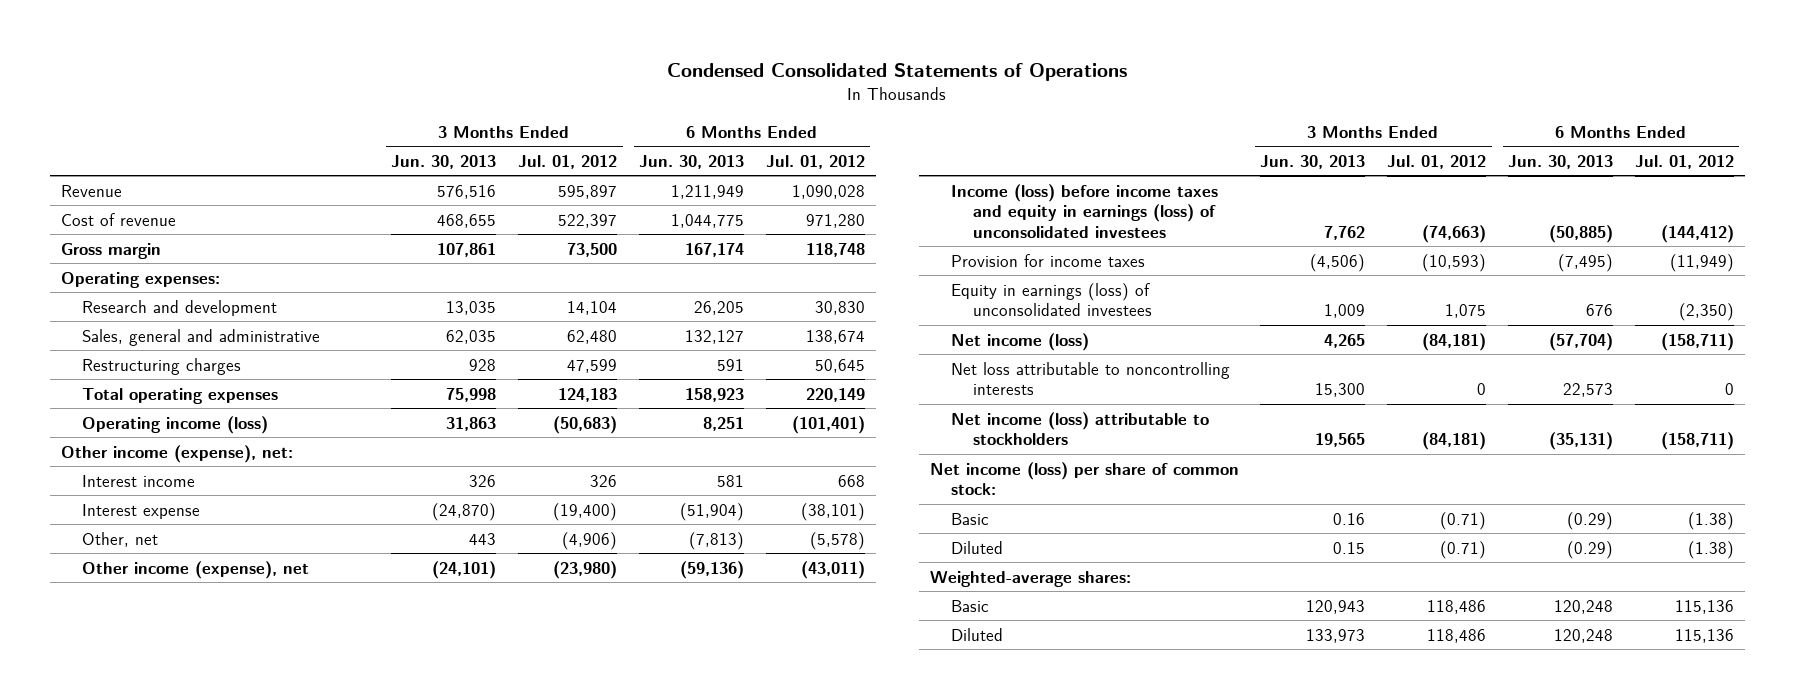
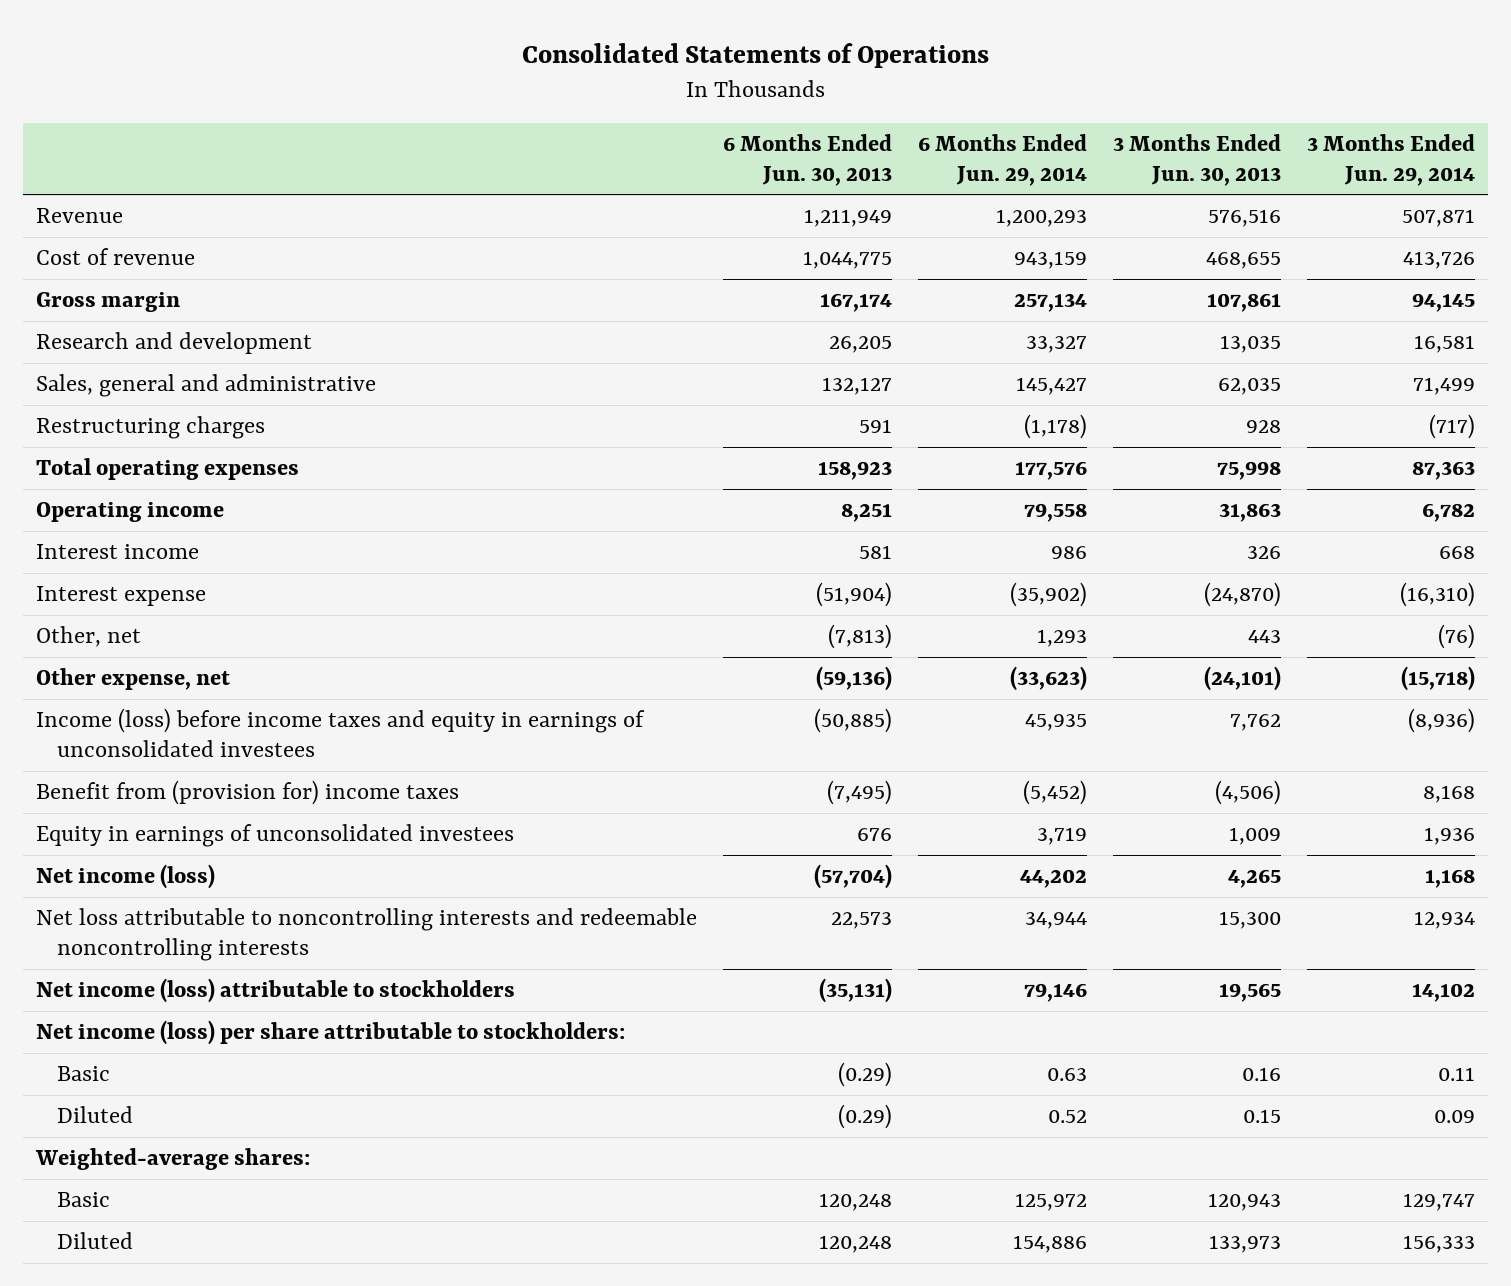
- Condensed Consolidated Statements of Operations
+ Consolidated Statements of Operations
- | 3 Months Ended Jun. 30, 2013 | 3 Months Ended Jul. 01, 2012 | 6 Months Ended Jun. 30, 2013 | 6 Months Ended Jul. 01, 2012
+ | 6 Months Ended Jun. 30, 2013 | 6 Months Ended Jun. 29, 2014 | 3 Months Ended Jun. 30, 2013 | 3 Months Ended Jun. 29, 2014
- Operating expenses:
- Operating income (loss) | 31,863 | (50,683) | 8,251 | (101,401)
- Other income (expense), net:
+ Operating income | 8,251 | 79,558 | 31,863 | 6,782
- Other income (expense), net | (24,101) | (23,980) | (59,136) | (43,011)
- Income (loss) before income taxes and equity in earnings (loss) of unconsolidated investees | 7,762 | (74,663) | (50,885) | (144,412)
- Provision for income taxes | (4,506) | (10,593) | (7,495) | (11,949)
- Equity in earnings (loss) of unconsolidated investees | 1,009 | 1,075 | 676 | (2,350)
+ Other expense, net | (59,136) | (33,623) | (24,101) | (15,718)
+ Income (loss) before income taxes and equity in earnings of unconsolidated investees | (50,885) | 45,935 | 7,762 | (8,936)
+ Benefit from (provision for) income taxes | (7,495) | (5,452) | (4,506) | 8,168
+ Equity in earnings of unconsolidated investees | 676 | 3,719 | 1,009 | 1,936
- Net loss attributable to noncontrolling interests | 15,300 | 0 | 22,573 | 0
+ Net loss attributable to noncontrolling interests and redeemable noncontrolling interests | 22,573 | 34,944 | 15,300 | 12,934
- Net income (loss) per share of common stock:
+ Net income (loss) per share attributable to stockholders:

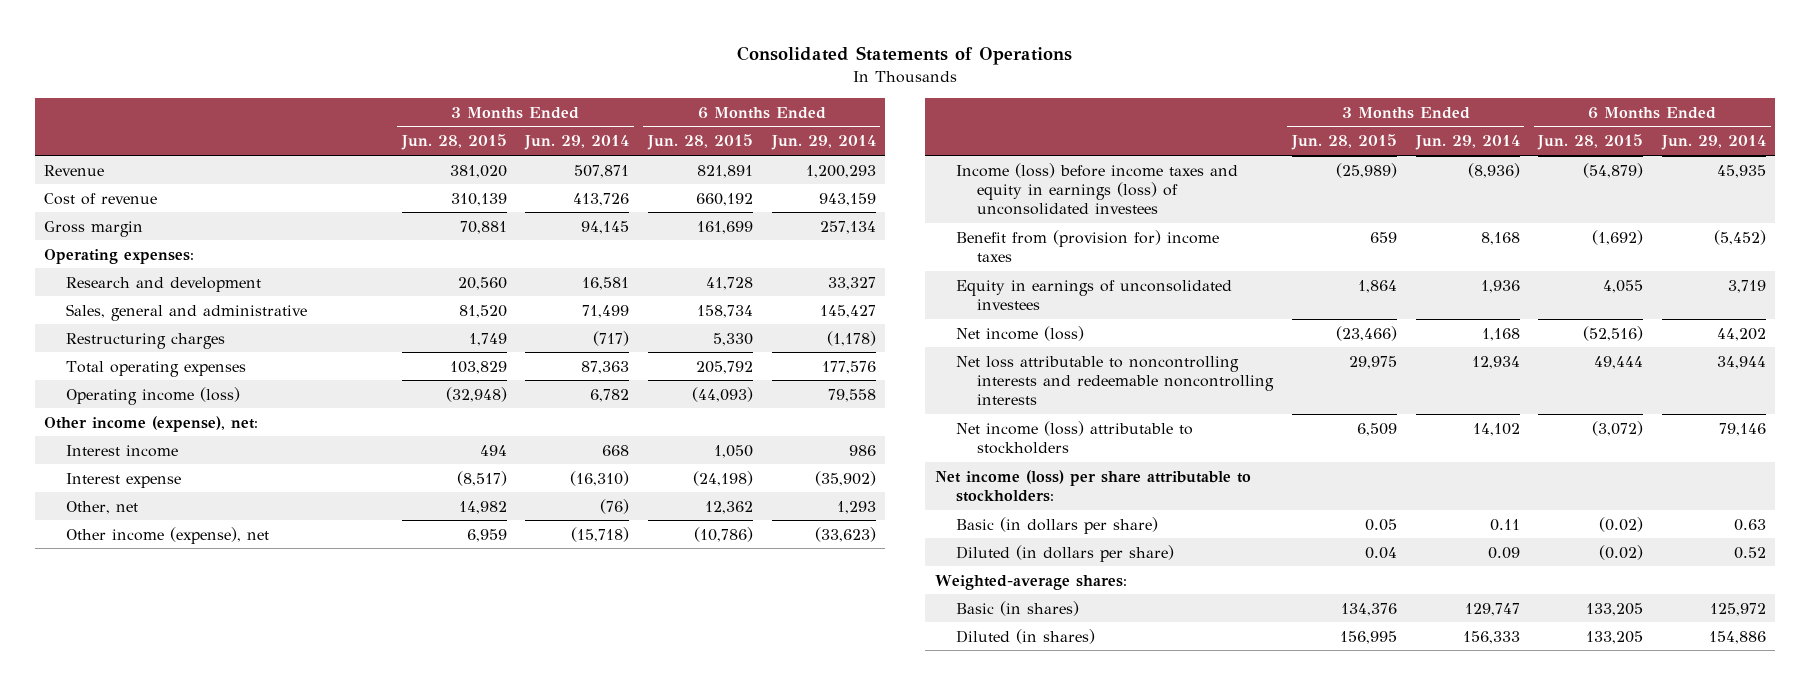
- | 6 Months Ended Jun. 30, 2013 | 6 Months Ended Jun. 29, 2014 | 3 Months Ended Jun. 30, 2013 | 3 Months Ended Jun. 29, 2014
+ | 3 Months Ended Jun. 28, 2015 | 3 Months Ended Jun. 29, 2014 | 6 Months Ended Jun. 28, 2015 | 6 Months Ended Jun. 29, 2014
+ Operating expenses:
- Operating income | 8,251 | 79,558 | 31,863 | 6,782
+ Operating income (loss) | (32,948) | 6,782 | (44,093) | 79,558
+ Other income (expense), net:
- Other expense, net | (59,136) | (33,623) | (24,101) | (15,718)
- Income (loss) before income taxes and equity in earnings of unconsolidated investees | (50,885) | 45,935 | 7,762 | (8,936)
+ Other income (expense), net | 6,959 | (15,718) | (10,786) | (33,623)
+ Income (loss) before income taxes and equity in earnings (loss) of unconsolidated investees | (25,989) | (8,936) | (54,879) | 45,935
- Basic | (0.29) | 0.63 | 0.16 | 0.11
- Diluted | (0.29) | 0.52 | 0.15 | 0.09
+ Basic (in dollars per share) | 0.05 | 0.11 | (0.02) | 0.63
+ Diluted (in dollars per share) | 0.04 | 0.09 | (0.02) | 0.52
- Basic | 120,248 | 125,972 | 120,943 | 129,747
- Diluted | 120,248 | 154,886 | 133,973 | 156,333
+ Basic (in shares) | 134,376 | 129,747 | 133,205 | 125,972
+ Diluted (in shares) | 156,995 | 156,333 | 133,205 | 154,886

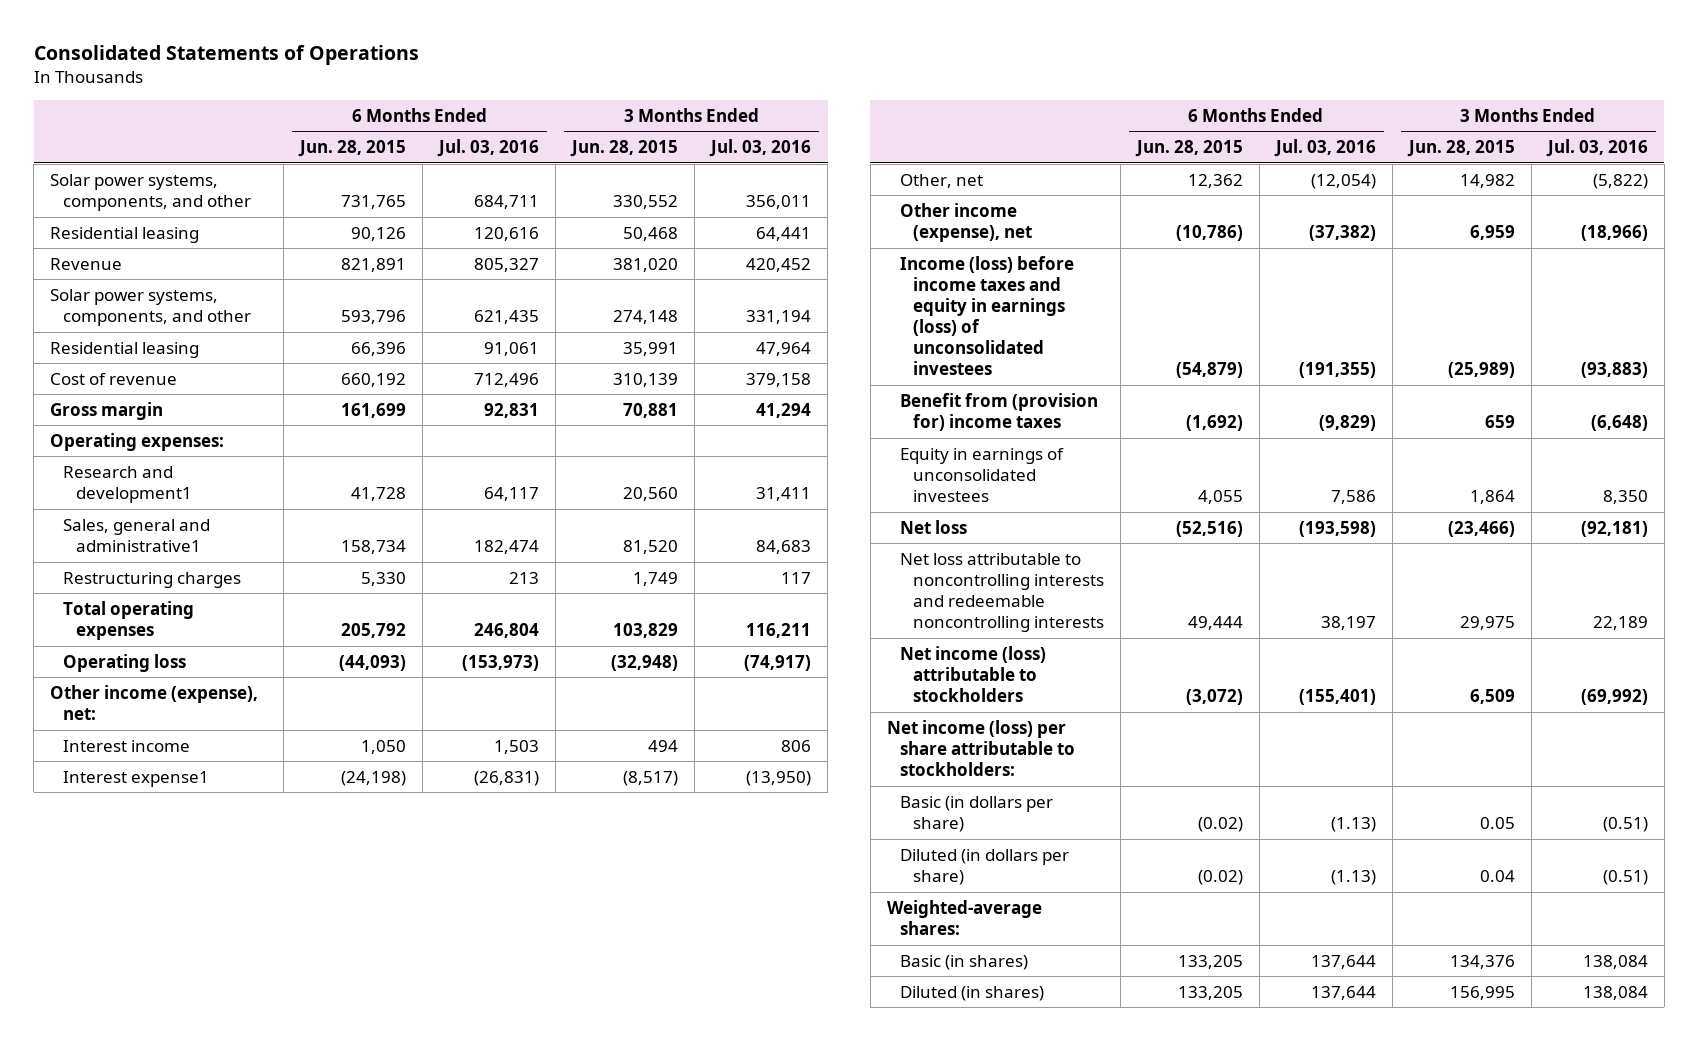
- | 3 Months Ended Jun. 28, 2015 | 3 Months Ended Jun. 29, 2014 | 6 Months Ended Jun. 28, 2015 | 6 Months Ended Jun. 29, 2014
+ | 6 Months Ended Jun. 28, 2015 | 6 Months Ended Jul. 03, 2016 | 3 Months Ended Jun. 28, 2015 | 3 Months Ended Jul. 03, 2016
+ Solar power systems, components, and other | 731,765 | 684,711 | 330,552 | 356,011
+ Residential leasing | 90,126 | 120,616 | 50,468 | 64,441
+ Solar power systems, components, and other | 593,796 | 621,435 | 274,148 | 331,194
+ Residential leasing | 66,396 | 91,061 | 35,991 | 47,964
- Research and development | 20,560 | 16,581 | 41,728 | 33,327
- Sales, general and administrative | 81,520 | 71,499 | 158,734 | 145,427
+ Research and development1 | 41,728 | 64,117 | 20,560 | 31,411
+ Sales, general and administrative1 | 158,734 | 182,474 | 81,520 | 84,683
- Operating income (loss) | (32,948) | 6,782 | (44,093) | 79,558
+ Operating loss | (44,093) | (153,973) | (32,948) | (74,917)
- Interest expense | (8,517) | (16,310) | (24,198) | (35,902)
+ Interest expense1 | (24,198) | (26,831) | (8,517) | (13,950)
- Net income (loss) | (23,466) | 1,168 | (52,516) | 44,202
+ Net loss | (52,516) | (193,598) | (23,466) | (92,181)

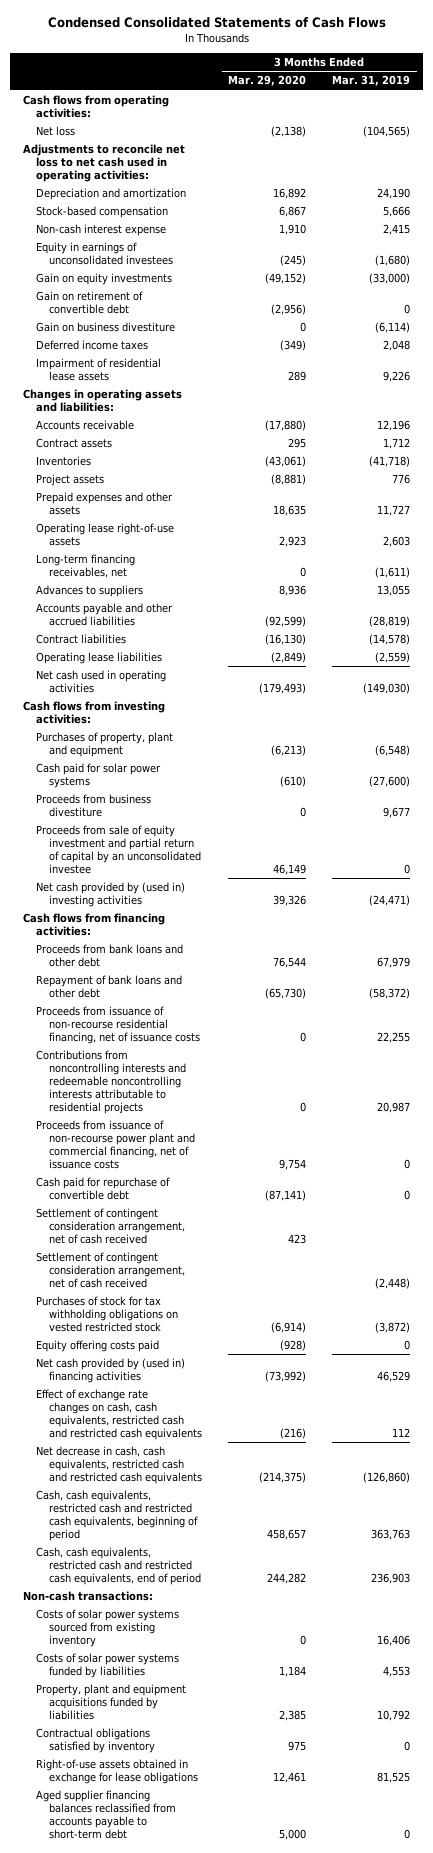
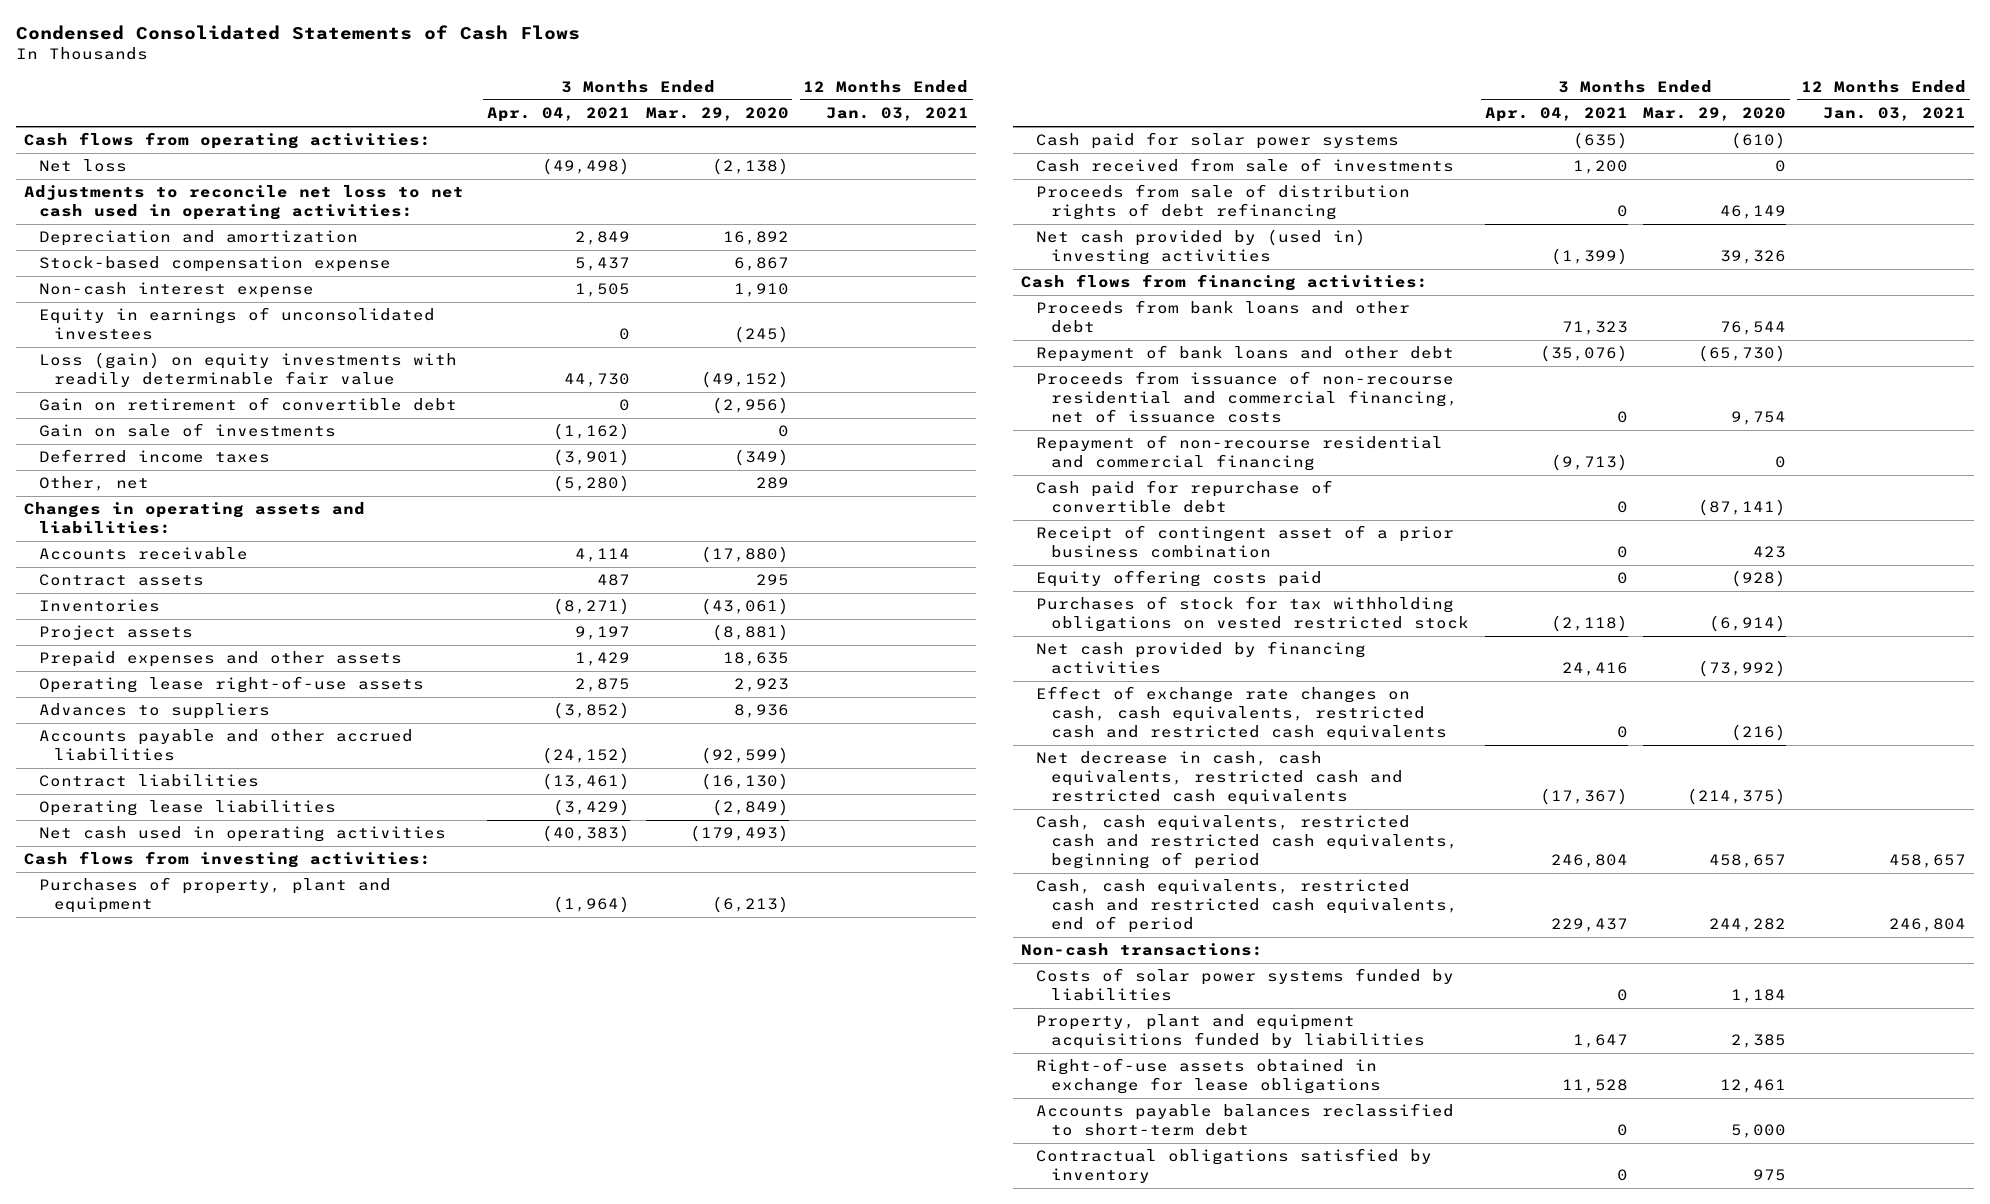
- | 3 Months Ended Mar. 29, 2020 | 3 Months Ended Mar. 31, 2019
+ | 3 Months Ended Apr. 04, 2021 | 3 Months Ended Mar. 29, 2020 | 12 Months Ended Jan. 03, 2021
- Stock-based compensation | 6,867 | 5,666
+ Stock-based compensation expense | 5,437 | 6,867 |
- Gain on equity investments | (49,152) | (33,000)
+ Loss (gain) on equity investments with readily determinable fair value | 44,730 | (49,152) |
- Gain on business divestiture | 0 | (6,114)
+ Gain on sale of investments | (1,162) | 0 |
- Impairment of residential lease assets | 289 | 9,226
+ Other, net | (5,280) | 289 |
- Long-term financing receivables, net | 0 | (1,611)
- Proceeds from business divestiture | 0 | 9,677
- Proceeds from sale of equity investment and partial return of capital by an unconsolidated investee | 46,149 | 0
+ Cash received from sale of investments | 1,200 | 0 |
+ Proceeds from sale of distribution rights of debt refinancing | 0 | 46,149 |
- Proceeds from issuance of non-recourse residential financing, net of issuance costs | 0 | 22,255
- Contributions from noncontrolling interests and redeemable noncontrolling interests attributable to residential projects | 0 | 20,987
- Proceeds from issuance of non-recourse power plant and commercial financing, net of issuance costs | 9,754 | 0
+ Proceeds from issuance of non-recourse residential and commercial financing, net of issuance costs | 0 | 9,754 |
+ Repayment of non-recourse residential and commercial financing | (9,713) | 0 |
- Settlement of contingent consideration arrangement, net of cash received | 423 |
- Settlement of contingent consideration arrangement, net of cash received | | (2,448)
+ Receipt of contingent asset of a prior business combination | 0 | 423 |
- Net cash provided by (used in) financing activities | (73,992) | 46,529
moved down: Purchases of stock for tax withholding obligations on vested restricted stock | (2,118) | (6,914) |
+ Net cash provided by financing activities | 24,416 | (73,992) |
- Costs of solar power systems sourced from existing inventory | 0 | 16,406
- Aged supplier financing balances reclassified from accounts payable to short-term debt | 5,000 | 0
+ Accounts payable balances reclassified to short-term debt | 0 | 5,000 |
moved down: Contractual obligations satisfied by inventory | 0 | 975 |

